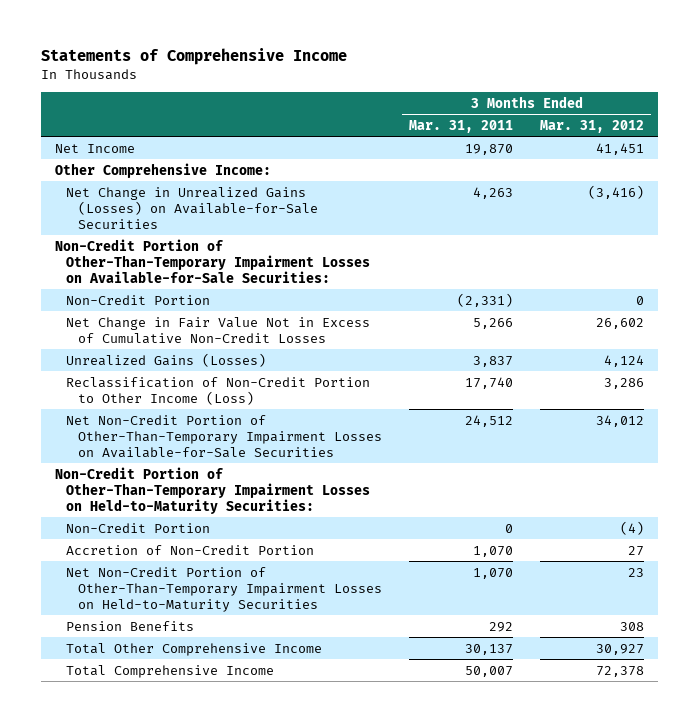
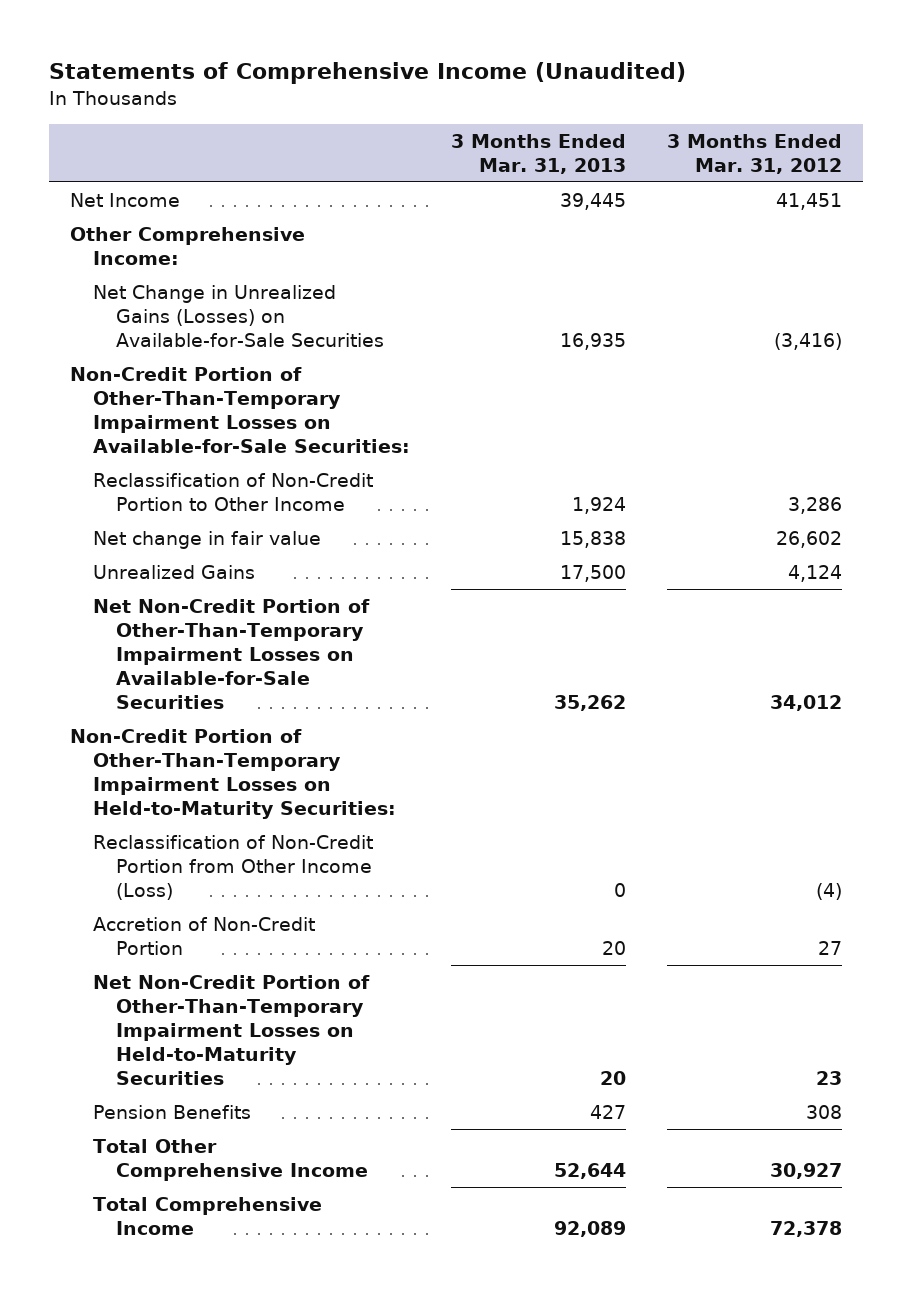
- Statements of Comprehensive Income
+ Statements of Comprehensive Income (Unaudited)
- | 3 Months Ended Mar. 31, 2011 | 3 Months Ended Mar. 31, 2012
+ | 3 Months Ended Mar. 31, 2013 | 3 Months Ended Mar. 31, 2012
- Non-Credit Portion | (2,331) | 0
- Net Change in Fair Value Not in Excess of Cumulative Non-Credit Losses | 5,266 | 26,602
- Unrealized Gains (Losses) | 3,837 | 4,124
- Reclassification of Non-Credit Portion to Other Income (Loss) | 17,740 | 3,286
+ Reclassification of Non-Credit Portion to Other Income | 1,924 | 3,286
+ Net change in fair value | 15,838 | 26,602
+ Unrealized Gains | 17,500 | 4,124
- Non-Credit Portion | 0 | (4)
+ Reclassification of Non-Credit Portion from Other Income (Loss) | 0 | (4)

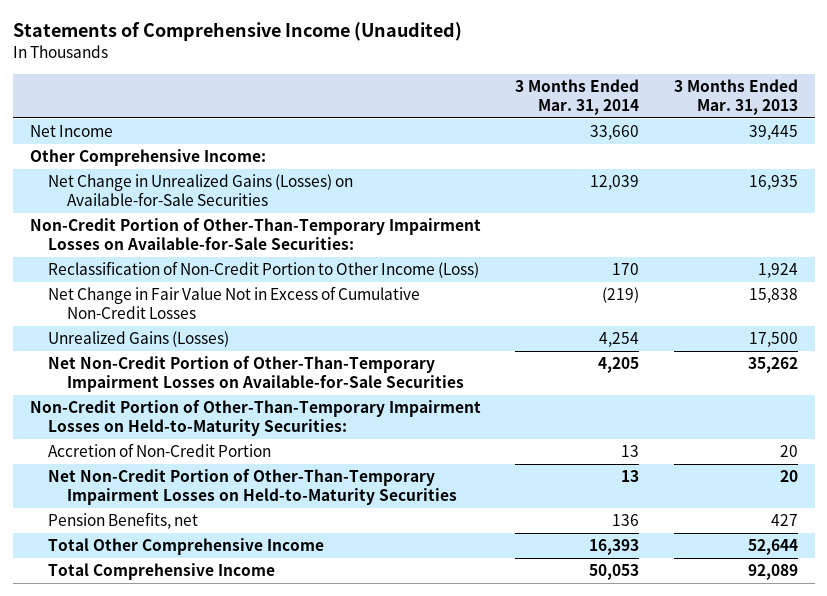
- | 3 Months Ended Mar. 31, 2013 | 3 Months Ended Mar. 31, 2012
+ | 3 Months Ended Mar. 31, 2014 | 3 Months Ended Mar. 31, 2013
- Reclassification of Non-Credit Portion to Other Income | 1,924 | 3,286
- Net change in fair value | 15,838 | 26,602
- Unrealized Gains | 17,500 | 4,124
+ Reclassification of Non-Credit Portion to Other Income (Loss) | 170 | 1,924
+ Net Change in Fair Value Not in Excess of Cumulative Non-Credit Losses | (219) | 15,838
+ Unrealized Gains (Losses) | 4,254 | 17,500
- Reclassification of Non-Credit Portion from Other Income (Loss) | 0 | (4)
- Pension Benefits | 427 | 308
+ Pension Benefits, net | 136 | 427

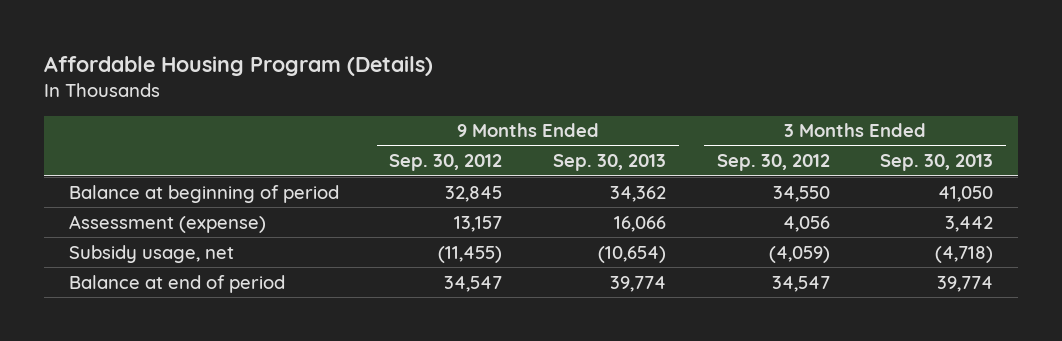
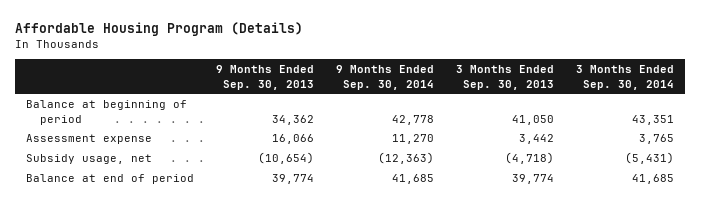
- | 9 Months Ended Sep. 30, 2012 | 9 Months Ended Sep. 30, 2013 | 3 Months Ended Sep. 30, 2012 | 3 Months Ended Sep. 30, 2013
+ | 9 Months Ended Sep. 30, 2013 | 9 Months Ended Sep. 30, 2014 | 3 Months Ended Sep. 30, 2013 | 3 Months Ended Sep. 30, 2014
- Assessment (expense) | 13,157 | 16,066 | 4,056 | 3,442
+ Assessment expense | 16,066 | 11,270 | 3,442 | 3,765

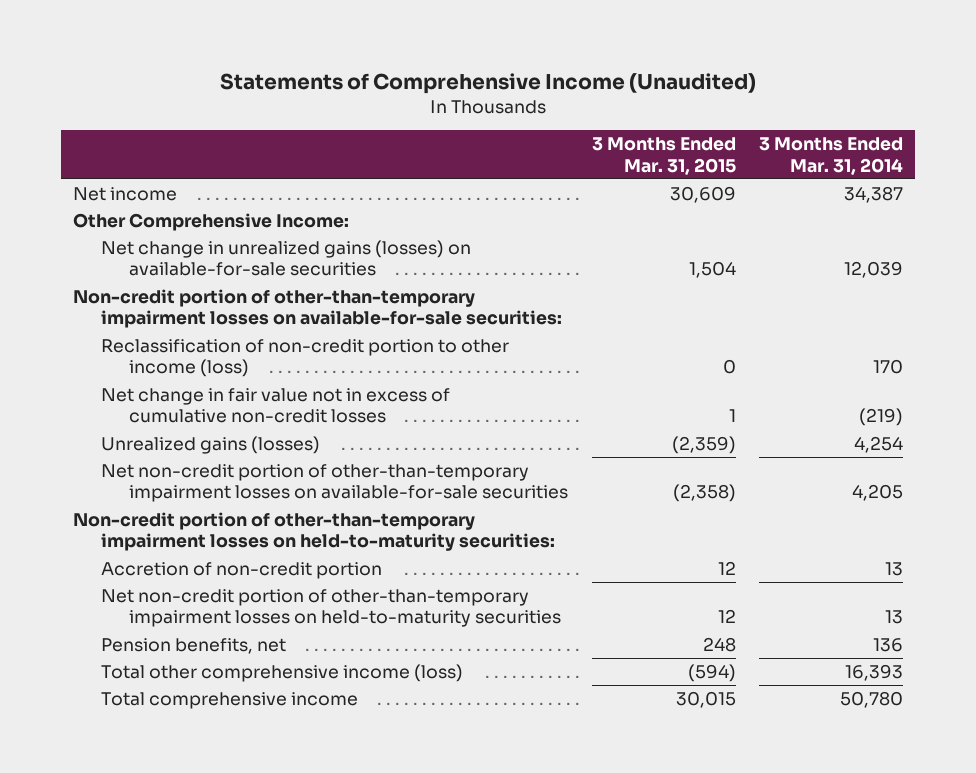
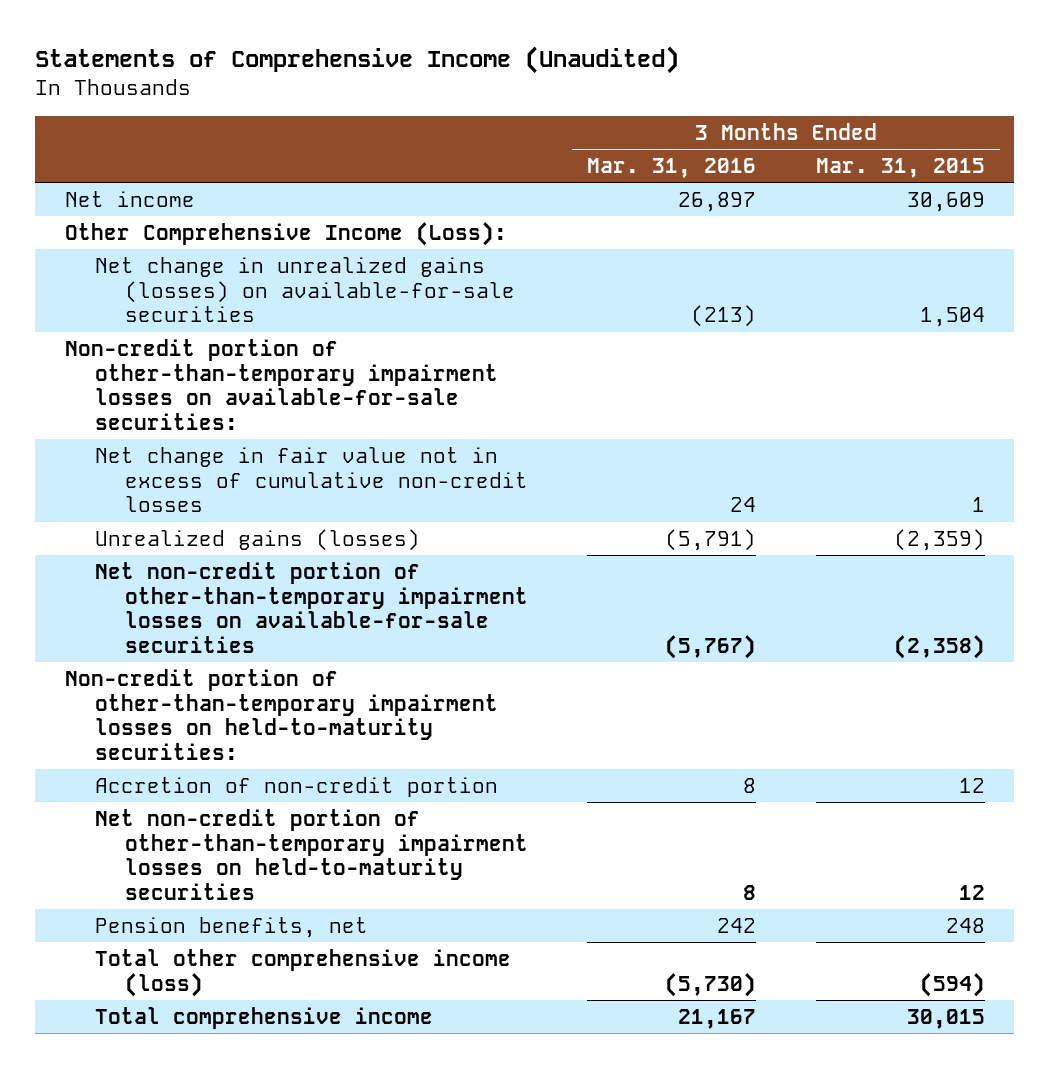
- | 3 Months Ended Mar. 31, 2015 | 3 Months Ended Mar. 31, 2014
+ | 3 Months Ended Mar. 31, 2016 | 3 Months Ended Mar. 31, 2015
- Other Comprehensive Income:
+ Other Comprehensive Income (Loss):
- Reclassification of non-credit portion to other income (loss) | 0 | 170

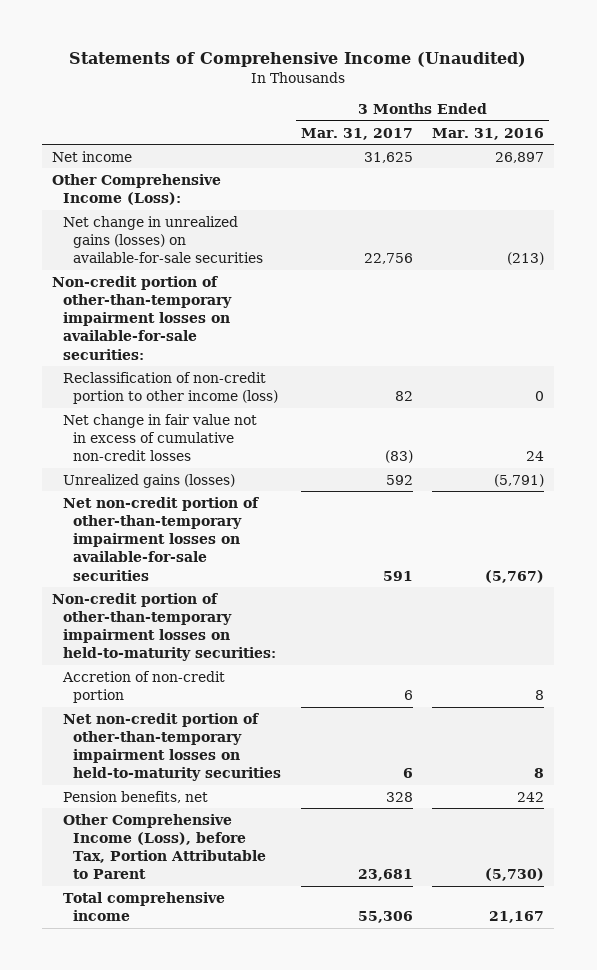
- | 3 Months Ended Mar. 31, 2016 | 3 Months Ended Mar. 31, 2015
+ | 3 Months Ended Mar. 31, 2017 | 3 Months Ended Mar. 31, 2016
+ Reclassification of non-credit portion to other income (loss) | 82 | 0
- Total other comprehensive income (loss) | (5,730) | (594)
+ Other Comprehensive Income (Loss), before Tax, Portion Attributable to Parent | 23,681 | (5,730)

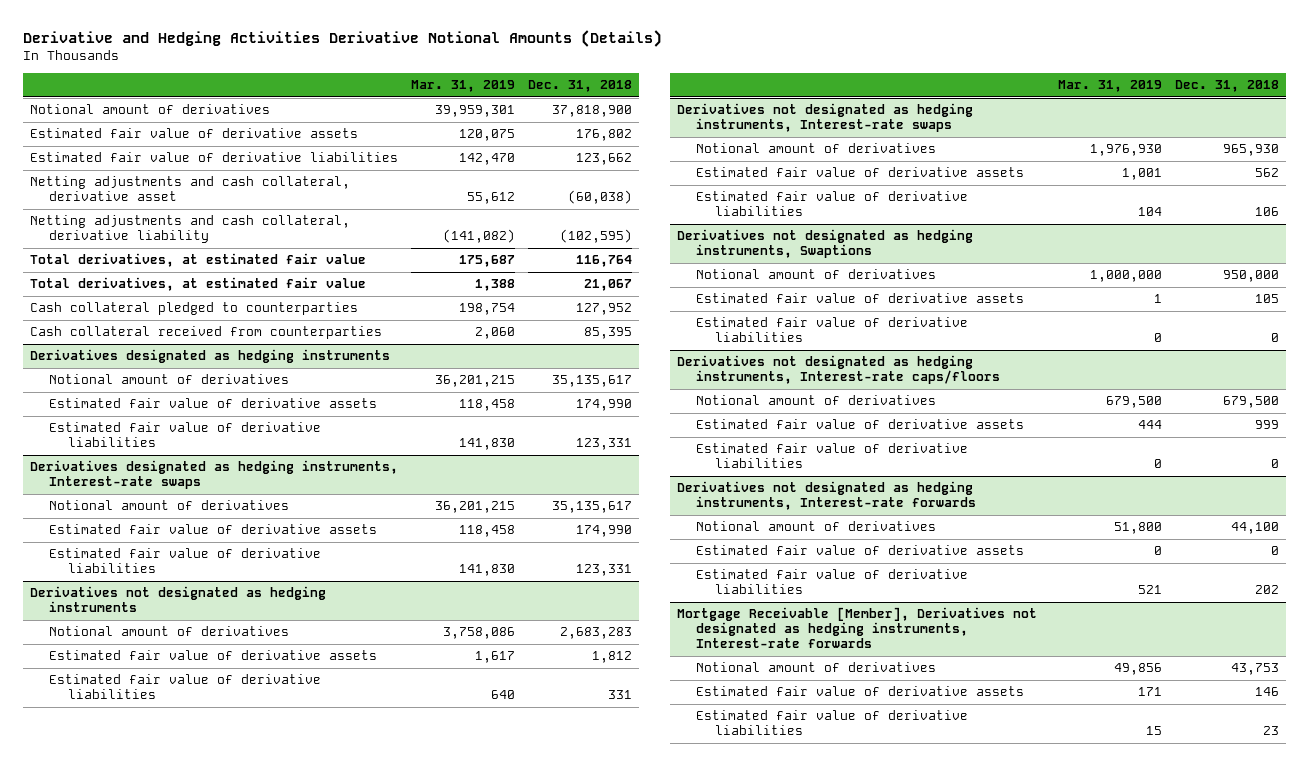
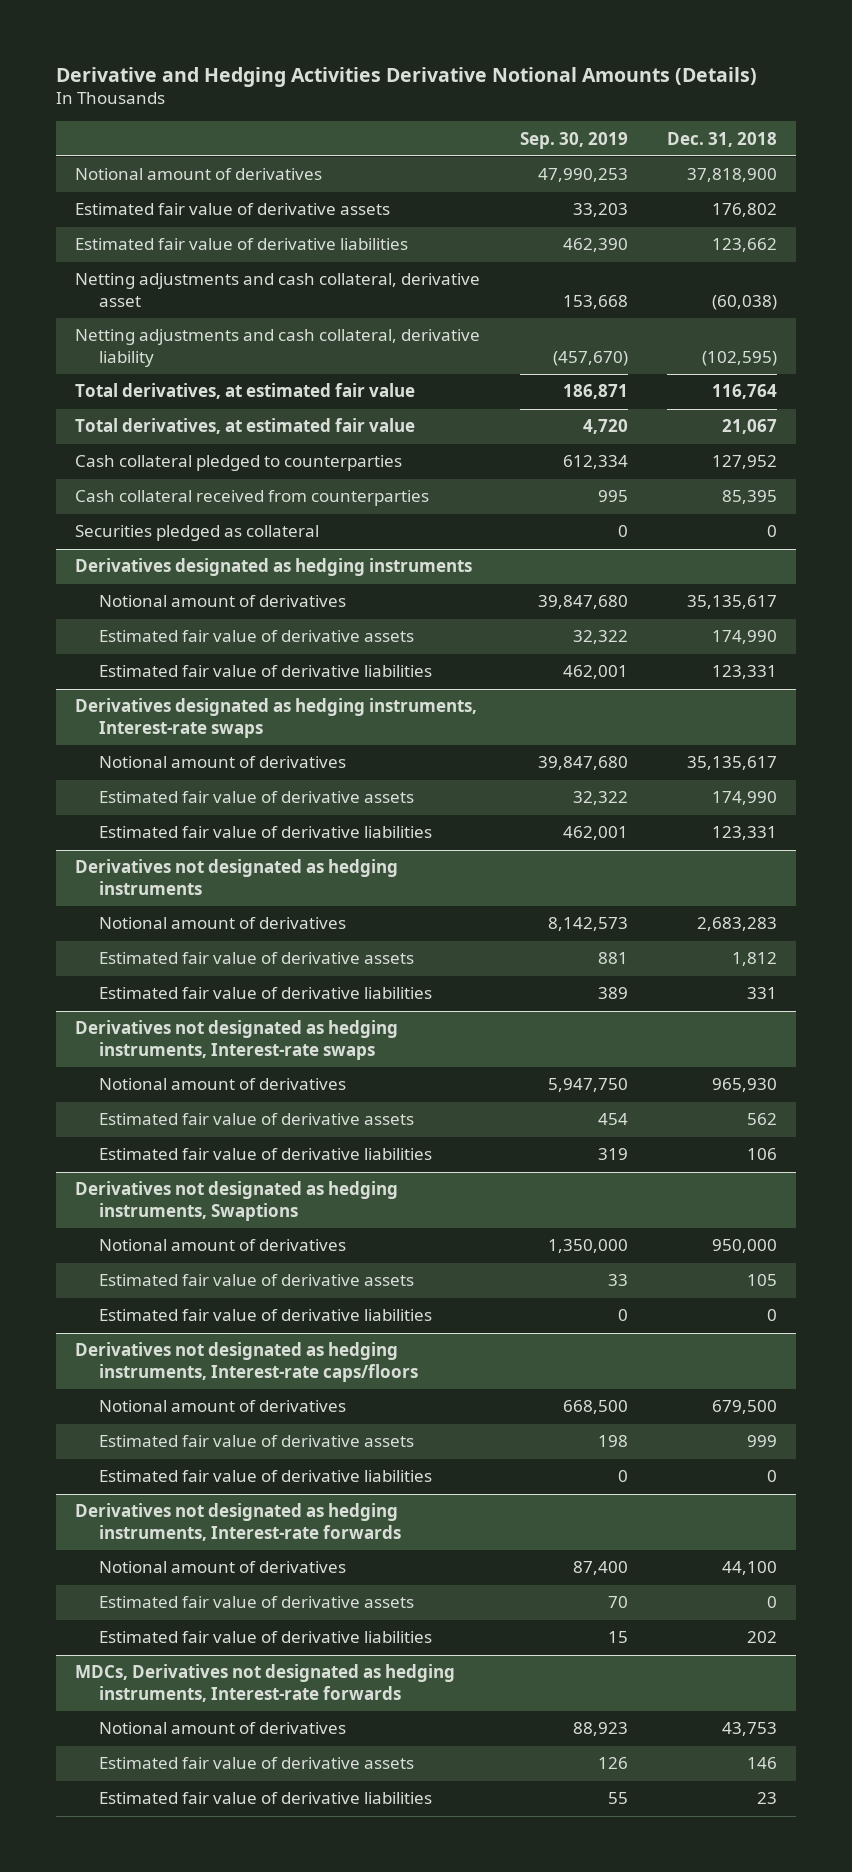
- | Mar. 31, 2019 | Dec. 31, 2018
+ | Sep. 30, 2019 | Dec. 31, 2018
+ Securities pledged as collateral | 0 | 0
- Mortgage Receivable [Member], Derivatives not designated as hedging instruments, Interest-rate forwards
+ MDCs, Derivatives not designated as hedging instruments, Interest-rate forwards

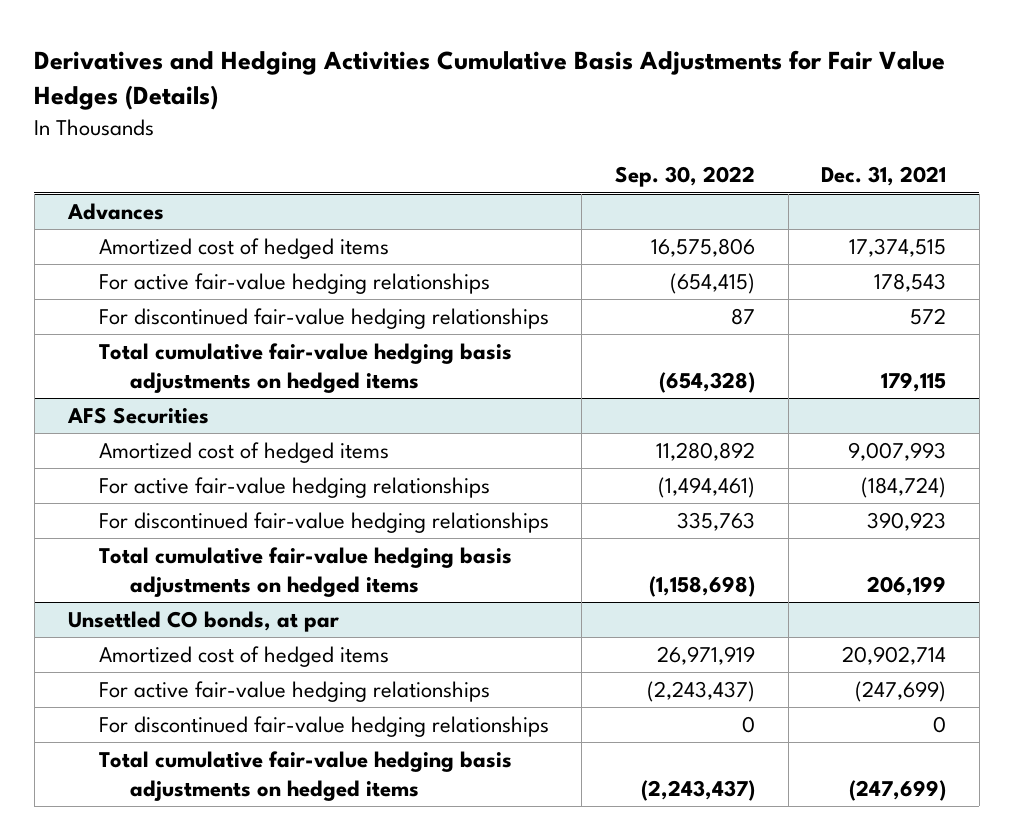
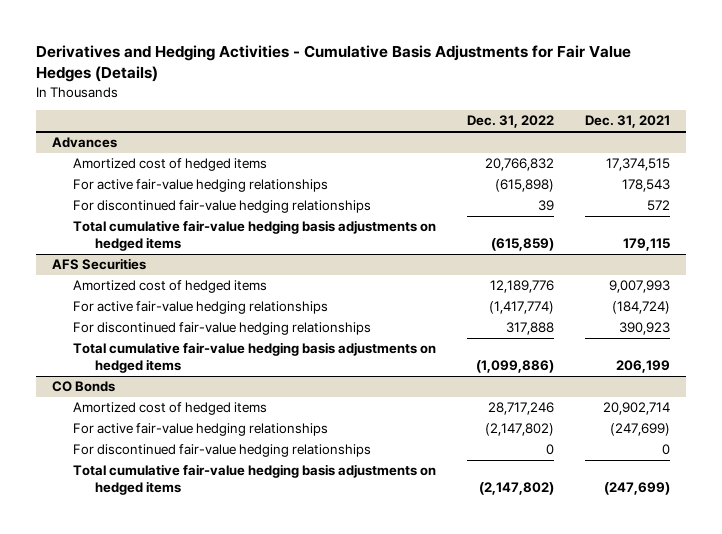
- Derivatives and Hedging Activities Cumulative Basis Adjustments for Fair Value Hedges (Details)
+ Derivatives and Hedging Activities - Cumulative Basis Adjustments for Fair Value Hedges (Details)
- | Sep. 30, 2022 | Dec. 31, 2021
+ | Dec. 31, 2022 | Dec. 31, 2021
- Unsettled CO bonds, at par
+ CO Bonds

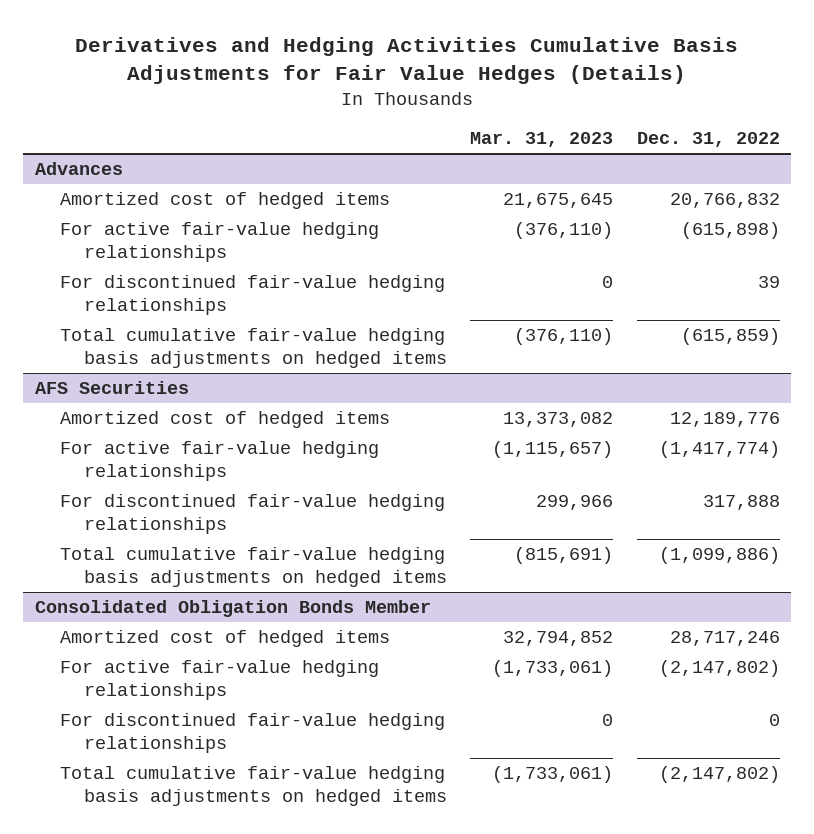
- Derivatives and Hedging Activities - Cumulative Basis Adjustments for Fair Value Hedges (Details)
+ Derivatives and Hedging Activities Cumulative Basis Adjustments for Fair Value Hedges (Details)
- | Dec. 31, 2022 | Dec. 31, 2021
+ | Mar. 31, 2023 | Dec. 31, 2022
- CO Bonds
+ Consolidated Obligation Bonds Member

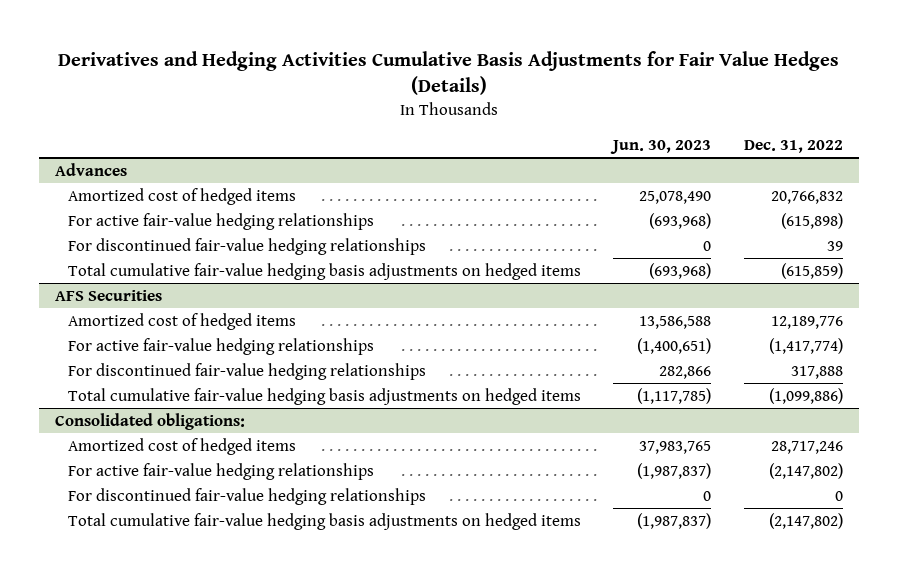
- | Mar. 31, 2023 | Dec. 31, 2022
+ | Jun. 30, 2023 | Dec. 31, 2022
- Consolidated Obligation Bonds Member
+ Consolidated obligations:

